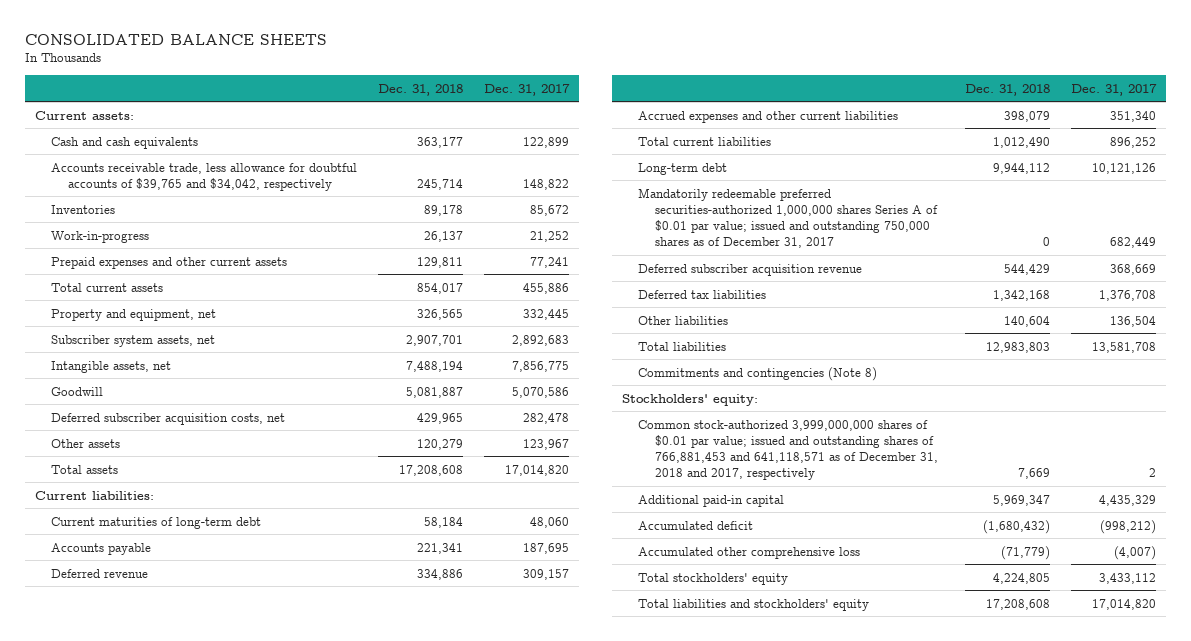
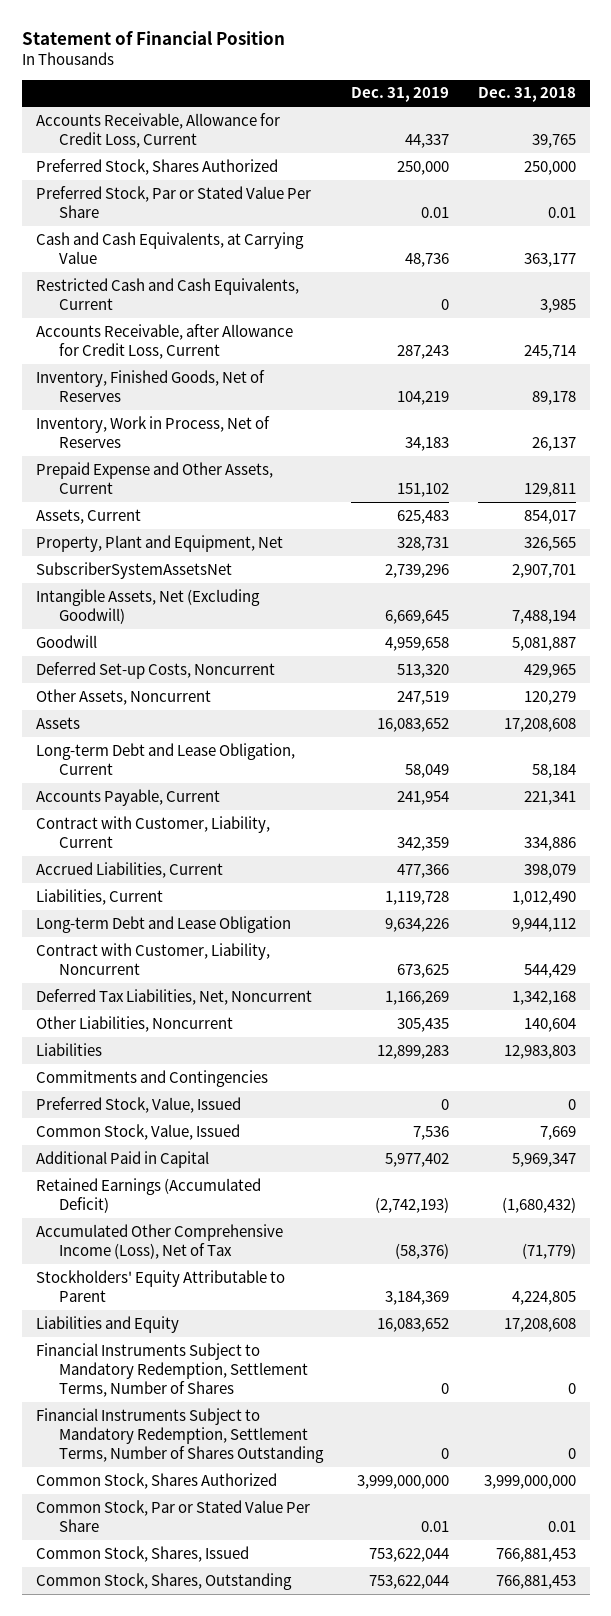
- CONSOLIDATED BALANCE SHEETS
+ Statement of Financial Position
- | Dec. 31, 2018 | Dec. 31, 2017
+ | Dec. 31, 2019 | Dec. 31, 2018
- Current assets:
- Cash and cash equivalents | 363,177 | 122,899
- Accounts receivable trade, less allowance for doubtful accounts of $39,765 and $34,042, respectively | 245,714 | 148,822
- Inventories | 89,178 | 85,672
- Work-in-progress | 26,137 | 21,252
- Prepaid expenses and other current assets | 129,811 | 77,241
- Total current assets | 854,017 | 455,886
- Property and equipment, net | 326,565 | 332,445
- Subscriber system assets, net | 2,907,701 | 2,892,683
- Intangible assets, net | 7,488,194 | 7,856,775
+ Accounts Receivable, Allowance for Credit Loss, Current | 44,337 | 39,765
+ Preferred Stock, Shares Authorized | 250,000 | 250,000
+ Preferred Stock, Par or Stated Value Per Share | 0.01 | 0.01
+ Cash and Cash Equivalents, at Carrying Value | 48,736 | 363,177
+ Restricted Cash and Cash Equivalents, Current | 0 | 3,985
+ Accounts Receivable, after Allowance for Credit Loss, Current | 287,243 | 245,714
+ Inventory, Finished Goods, Net of Reserves | 104,219 | 89,178
+ Inventory, Work in Process, Net of Reserves | 34,183 | 26,137
+ Prepaid Expense and Other Assets, Current | 151,102 | 129,811
+ Assets, Current | 625,483 | 854,017
+ Property, Plant and Equipment, Net | 328,731 | 326,565
+ SubscriberSystemAssetsNet | 2,739,296 | 2,907,701
+ Intangible Assets, Net (Excluding Goodwill) | 6,669,645 | 7,488,194
- Deferred subscriber acquisition costs, net | 429,965 | 282,478
- Other assets | 120,279 | 123,967
- Total assets | 17,208,608 | 17,014,820
- Current liabilities:
- Current maturities of long-term debt | 58,184 | 48,060
- Accounts payable | 221,341 | 187,695
- Deferred revenue | 334,886 | 309,157
- Accrued expenses and other current liabilities | 398,079 | 351,340
- Total current liabilities | 1,012,490 | 896,252
- Long-term debt | 9,944,112 | 10,121,126
- Mandatorily redeemable preferred securities-authorized 1,000,000 shares Series A of $0.01 par value; issued and outstanding 750,000 shares as of December 31, 2017 | 0 | 682,449
- Deferred subscriber acquisition revenue | 544,429 | 368,669
- Deferred tax liabilities | 1,342,168 | 1,376,708
- Other liabilities | 140,604 | 136,504
- Total liabilities | 12,983,803 | 13,581,708
- Commitments and contingencies (Note 8)
- Stockholders' equity:
- Common stock-authorized 3,999,000,000 shares of $0.01 par value; issued and outstanding shares of 766,881,453 and 641,118,571 as of December 31, 2018 and 2017, respectively | 7,669 | 2
- Additional paid-in capital | 5,969,347 | 4,435,329
- Accumulated deficit | (1,680,432) | (998,212)
- Accumulated other comprehensive loss | (71,779) | (4,007)
- Total stockholders' equity | 4,224,805 | 3,433,112
- Total liabilities and stockholders' equity | 17,208,608 | 17,014,820
+ Deferred Set-up Costs, Noncurrent | 513,320 | 429,965
+ Other Assets, Noncurrent | 247,519 | 120,279
+ Assets | 16,083,652 | 17,208,608
+ Long-term Debt and Lease Obligation, Current | 58,049 | 58,184
+ Accounts Payable, Current | 241,954 | 221,341
+ Contract with Customer, Liability, Current | 342,359 | 334,886
+ Accrued Liabilities, Current | 477,366 | 398,079
+ Liabilities, Current | 1,119,728 | 1,012,490
+ Long-term Debt and Lease Obligation | 9,634,226 | 9,944,112
+ Contract with Customer, Liability, Noncurrent | 673,625 | 544,429
+ Deferred Tax Liabilities, Net, Noncurrent | 1,166,269 | 1,342,168
+ Other Liabilities, Noncurrent | 305,435 | 140,604
+ Liabilities | 12,899,283 | 12,983,803
+ Commitments and Contingencies
+ Preferred Stock, Value, Issued | 0 | 0
+ Common Stock, Value, Issued | 7,536 | 7,669
+ Additional Paid in Capital | 5,977,402 | 5,969,347
+ Retained Earnings (Accumulated Deficit) | (2,742,193) | (1,680,432)
+ Accumulated Other Comprehensive Income (Loss), Net of Tax | (58,376) | (71,779)
+ Stockholders' Equity Attributable to Parent | 3,184,369 | 4,224,805
+ Liabilities and Equity | 16,083,652 | 17,208,608
+ Financial Instruments Subject to Mandatory Redemption, Settlement Terms, Number of Shares | 0 | 0
+ Financial Instruments Subject to Mandatory Redemption, Settlement Terms, Number of Shares Outstanding | 0 | 0
+ Common Stock, Shares Authorized | 3,999,000,000 | 3,999,000,000
+ Common Stock, Par or Stated Value Per Share | 0.01 | 0.01
+ Common Stock, Shares, Issued | 753,622,044 | 766,881,453
+ Common Stock, Shares, Outstanding | 753,622,044 | 766,881,453

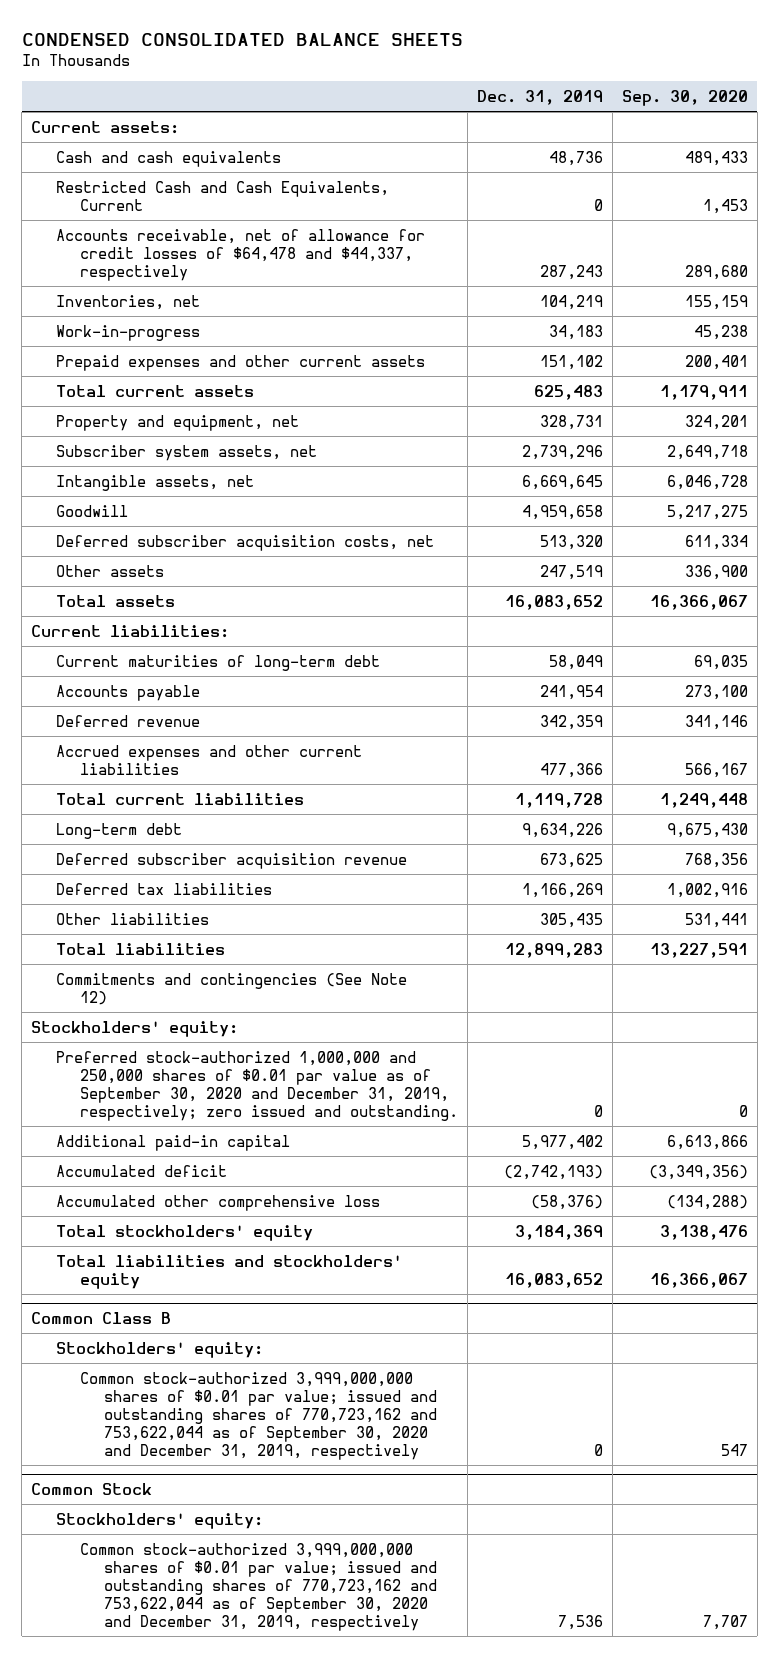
- Statement of Financial Position
+ CONDENSED CONSOLIDATED BALANCE SHEETS
- | Dec. 31, 2019 | Dec. 31, 2018
+ | Dec. 31, 2019 | Sep. 30, 2020
- Accounts Receivable, Allowance for Credit Loss, Current | 44,337 | 39,765
- Preferred Stock, Shares Authorized | 250,000 | 250,000
- Preferred Stock, Par or Stated Value Per Share | 0.01 | 0.01
- Cash and Cash Equivalents, at Carrying Value | 48,736 | 363,177
+ Current assets:
+ Cash and cash equivalents | 48,736 | 489,433
- Accounts Receivable, after Allowance for Credit Loss, Current | 287,243 | 245,714
- Inventory, Finished Goods, Net of Reserves | 104,219 | 89,178
- Inventory, Work in Process, Net of Reserves | 34,183 | 26,137
- Prepaid Expense and Other Assets, Current | 151,102 | 129,811
- Assets, Current | 625,483 | 854,017
- Property, Plant and Equipment, Net | 328,731 | 326,565
- SubscriberSystemAssetsNet | 2,739,296 | 2,907,701
- Intangible Assets, Net (Excluding Goodwill) | 6,669,645 | 7,488,194
+ Accounts receivable, net of allowance for credit losses of $64,478 and $44,337, respectively | 287,243 | 289,680
+ Inventories, net | 104,219 | 155,159
+ Work-in-progress | 34,183 | 45,238
+ Prepaid expenses and other current assets | 151,102 | 200,401
+ Total current assets | 625,483 | 1,179,911
+ Property and equipment, net | 328,731 | 324,201
+ Subscriber system assets, net | 2,739,296 | 2,649,718
+ Intangible assets, net | 6,669,645 | 6,046,728
- Deferred Set-up Costs, Noncurrent | 513,320 | 429,965
- Other Assets, Noncurrent | 247,519 | 120,279
- Assets | 16,083,652 | 17,208,608
- Long-term Debt and Lease Obligation, Current | 58,049 | 58,184
- Accounts Payable, Current | 241,954 | 221,341
- Contract with Customer, Liability, Current | 342,359 | 334,886
- Accrued Liabilities, Current | 477,366 | 398,079
- Liabilities, Current | 1,119,728 | 1,012,490
- Long-term Debt and Lease Obligation | 9,634,226 | 9,944,112
- Contract with Customer, Liability, Noncurrent | 673,625 | 544,429
- Deferred Tax Liabilities, Net, Noncurrent | 1,166,269 | 1,342,168
- Other Liabilities, Noncurrent | 305,435 | 140,604
- Liabilities | 12,899,283 | 12,983,803
- Commitments and Contingencies
- Preferred Stock, Value, Issued | 0 | 0
- Common Stock, Value, Issued | 7,536 | 7,669
- Additional Paid in Capital | 5,977,402 | 5,969,347
- Retained Earnings (Accumulated Deficit) | (2,742,193) | (1,680,432)
- Accumulated Other Comprehensive Income (Loss), Net of Tax | (58,376) | (71,779)
- Stockholders' Equity Attributable to Parent | 3,184,369 | 4,224,805
- Liabilities and Equity | 16,083,652 | 17,208,608
- Financial Instruments Subject to Mandatory Redemption, Settlement Terms, Number of Shares | 0 | 0
- Financial Instruments Subject to Mandatory Redemption, Settlement Terms, Number of Shares Outstanding | 0 | 0
- Common Stock, Shares Authorized | 3,999,000,000 | 3,999,000,000
- Common Stock, Par or Stated Value Per Share | 0.01 | 0.01
- Common Stock, Shares, Issued | 753,622,044 | 766,881,453
- Common Stock, Shares, Outstanding | 753,622,044 | 766,881,453
+ Deferred subscriber acquisition costs, net | 513,320 | 611,334
+ Other assets | 247,519 | 336,900
+ Total assets | 16,083,652 | 16,366,067
+ Current liabilities:
+ Current maturities of long-term debt | 58,049 | 69,035
+ Accounts payable | 241,954 | 273,100
+ Deferred revenue | 342,359 | 341,146
+ Accrued expenses and other current liabilities | 477,366 | 566,167
+ Total current liabilities | 1,119,728 | 1,249,448
+ Long-term debt | 9,634,226 | 9,675,430
+ Deferred subscriber acquisition revenue | 673,625 | 768,356
+ Deferred tax liabilities | 1,166,269 | 1,002,916
+ Other liabilities | 305,435 | 531,441
+ Total liabilities | 12,899,283 | 13,227,591
+ Commitments and contingencies (See Note 12)
+ Stockholders' equity:
+ Preferred stock-authorized 1,000,000 and 250,000 shares of $0.01 par value as of September 30, 2020 and December 31, 2019, respectively; zero issued and outstanding. | 0 | 0
+ Additional paid-in capital | 5,977,402 | 6,613,866
+ Accumulated deficit | (2,742,193) | (3,349,356)
+ Accumulated other comprehensive loss | (58,376) | (134,288)
+ Total stockholders' equity | 3,184,369 | 3,138,476
+ Total liabilities and stockholders' equity | 16,083,652 | 16,366,067
+ Common Class B
+ Stockholders' equity:
+ Common stock-authorized 3,999,000,000 shares of $0.01 par value; issued and outstanding shares of 770,723,162 and 753,622,044 as of September 30, 2020 and December 31, 2019, respectively | 0 | 547
+ Common Stock
+ Stockholders' equity:
+ Common stock-authorized 3,999,000,000 shares of $0.01 par value; issued and outstanding shares of 770,723,162 and 753,622,044 as of September 30, 2020 and December 31, 2019, respectively | 7,536 | 7,707

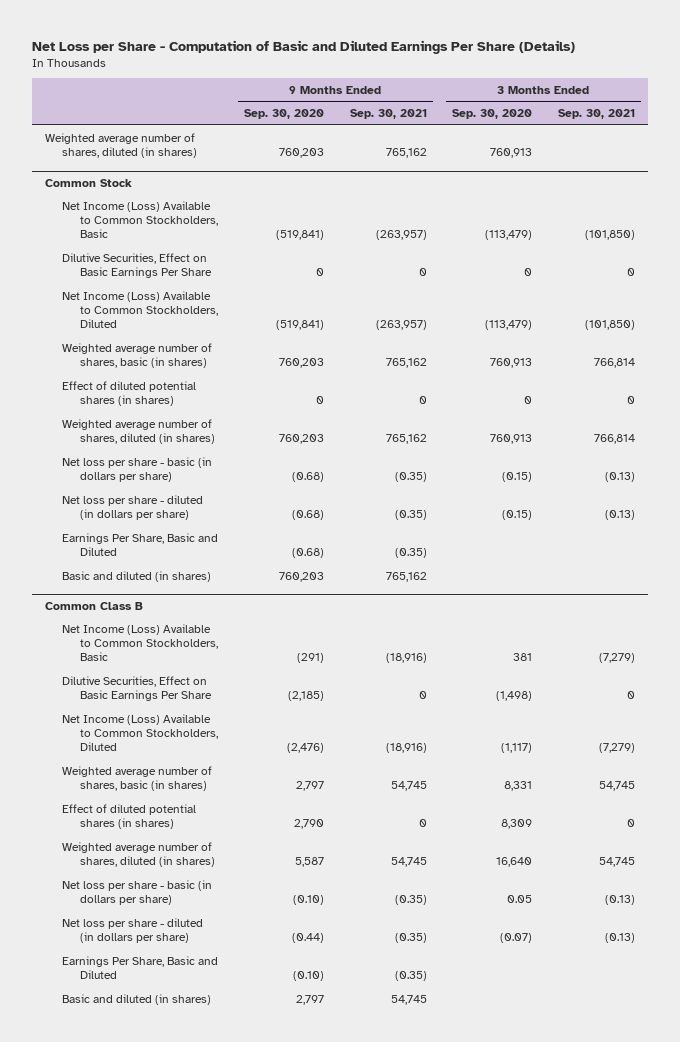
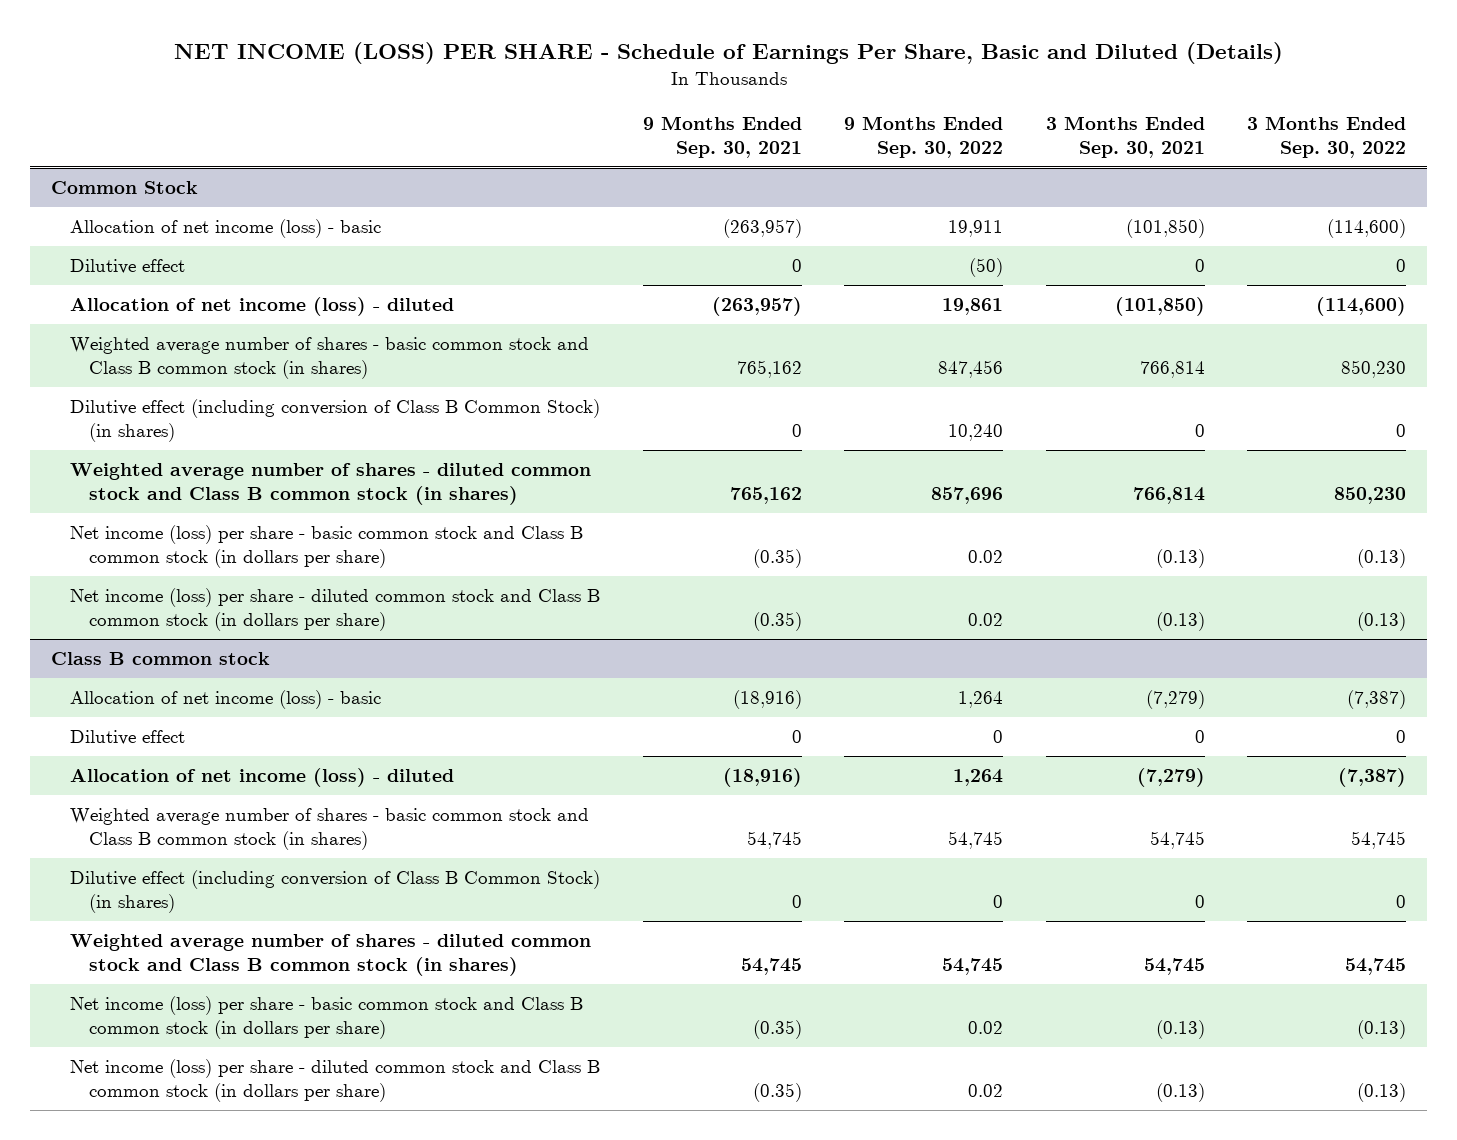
- Net Loss per Share - Computation of Basic and Diluted Earnings Per Share (Details)
+ NET INCOME (LOSS) PER SHARE - Schedule of Earnings Per Share, Basic and Diluted (Details)
- | 9 Months Ended Sep. 30, 2020 | 9 Months Ended Sep. 30, 2021 | 3 Months Ended Sep. 30, 2020 | 3 Months Ended Sep. 30, 2021
+ | 9 Months Ended Sep. 30, 2021 | 9 Months Ended Sep. 30, 2022 | 3 Months Ended Sep. 30, 2021 | 3 Months Ended Sep. 30, 2022
- Weighted average number of shares, diluted (in shares) | 760,203 | 765,162 | 760,913 |
@ Common Stock
- Net Income (Loss) Available to Common Stockholders, Basic | (519,841) | (263,957) | (113,479) | (101,850)
- Dilutive Securities, Effect on Basic Earnings Per Share | 0 | 0 | 0 | 0
- Net Income (Loss) Available to Common Stockholders, Diluted | (519,841) | (263,957) | (113,479) | (101,850)
- Weighted average number of shares, basic (in shares) | 760,203 | 765,162 | 760,913 | 766,814
- Effect of diluted potential shares (in shares) | 0 | 0 | 0 | 0
- Weighted average number of shares, diluted (in shares) | 760,203 | 765,162 | 760,913 | 766,814
- Net loss per share - basic (in dollars per share) | (0.68) | (0.35) | (0.15) | (0.13)
- Net loss per share - diluted (in dollars per share) | (0.68) | (0.35) | (0.15) | (0.13)
- Earnings Per Share, Basic and Diluted | (0.68) | (0.35) | |
- Basic and diluted (in shares) | 760,203 | 765,162 | |
- Common Class B
- Net Income (Loss) Available to Common Stockholders, Basic | (291) | (18,916) | 381 | (7,279)
- Dilutive Securities, Effect on Basic Earnings Per Share | (2,185) | 0 | (1,498) | 0
- Net Income (Loss) Available to Common Stockholders, Diluted | (2,476) | (18,916) | (1,117) | (7,279)
- Weighted average number of shares, basic (in shares) | 2,797 | 54,745 | 8,331 | 54,745
- Effect of diluted potential shares (in shares) | 2,790 | 0 | 8,309 | 0
- Weighted average number of shares, diluted (in shares) | 5,587 | 54,745 | 16,640 | 54,745
- Net loss per share - basic (in dollars per share) | (0.10) | (0.35) | 0.05 | (0.13)
- Net loss per share - diluted (in dollars per share) | (0.44) | (0.35) | (0.07) | (0.13)
- Earnings Per Share, Basic and Diluted | (0.10) | (0.35) | |
- Basic and diluted (in shares) | 2,797 | 54,745 | |
@ Common Stock
+ Allocation of net income (loss) - basic | (263,957) | 19,911 | (101,850) | (114,600)
+ Dilutive effect | 0 | (50) | 0 | 0
+ Allocation of net income (loss) - diluted | (263,957) | 19,861 | (101,850) | (114,600)
+ Weighted average number of shares - basic common stock and Class B common stock (in shares) | 765,162 | 847,456 | 766,814 | 850,230
+ Dilutive effect (including conversion of Class B Common Stock) (in shares) | 0 | 10,240 | 0 | 0
+ Weighted average number of shares - diluted common stock and Class B common stock (in shares) | 765,162 | 857,696 | 766,814 | 850,230
+ Net income (loss) per share - basic common stock and Class B common stock (in dollars per share) | (0.35) | 0.02 | (0.13) | (0.13)
+ Net income (loss) per share - diluted common stock and Class B common stock (in dollars per share) | (0.35) | 0.02 | (0.13) | (0.13)
+ Class B common stock
+ Allocation of net income (loss) - basic | (18,916) | 1,264 | (7,279) | (7,387)
+ Dilutive effect | 0 | 0 | 0 | 0
+ Allocation of net income (loss) - diluted | (18,916) | 1,264 | (7,279) | (7,387)
+ Weighted average number of shares - basic common stock and Class B common stock (in shares) | 54,745 | 54,745 | 54,745 | 54,745
+ Dilutive effect (including conversion of Class B Common Stock) (in shares) | 0 | 0 | 0 | 0
+ Weighted average number of shares - diluted common stock and Class B common stock (in shares) | 54,745 | 54,745 | 54,745 | 54,745
+ Net income (loss) per share - basic common stock and Class B common stock (in dollars per share) | (0.35) | 0.02 | (0.13) | (0.13)
+ Net income (loss) per share - diluted common stock and Class B common stock (in dollars per share) | (0.35) | 0.02 | (0.13) | (0.13)

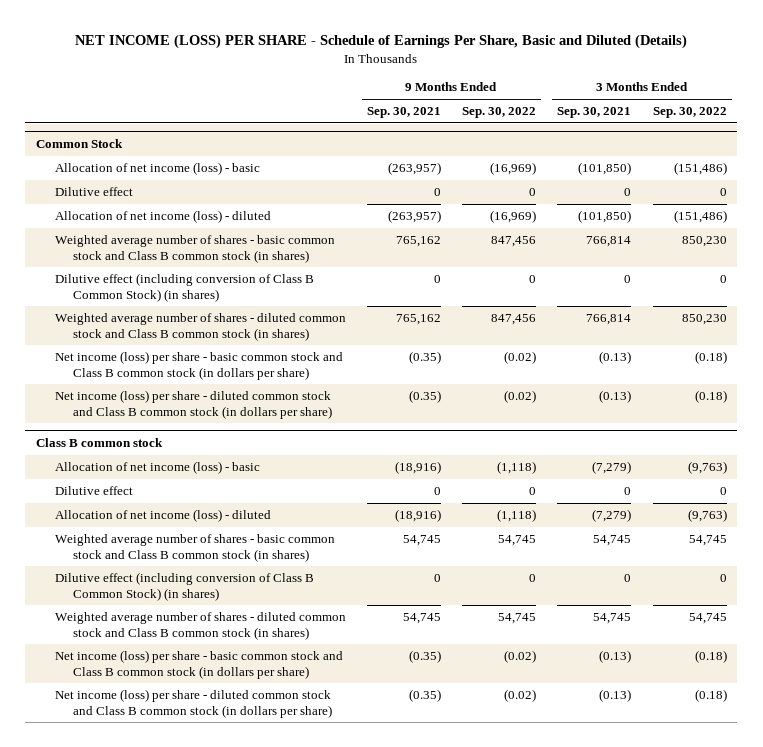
@ Common Stock
- Allocation of net income (loss) - basic | (263,957) | 19,911 | (101,850) | (114,600)
- Dilutive effect | 0 | (50) | 0 | 0
- Allocation of net income (loss) - diluted | (263,957) | 19,861 | (101,850) | (114,600)
+ Allocation of net income (loss) - basic | (263,957) | (16,969) | (101,850) | (151,486)
+ Dilutive effect | 0 | 0 | 0 | 0
+ Allocation of net income (loss) - diluted | (263,957) | (16,969) | (101,850) | (151,486)
- Dilutive effect (including conversion of Class B Common Stock) (in shares) | 0 | 10,240 | 0 | 0
- Weighted average number of shares - diluted common stock and Class B common stock (in shares) | 765,162 | 857,696 | 766,814 | 850,230
- Net income (loss) per share - basic common stock and Class B common stock (in dollars per share) | (0.35) | 0.02 | (0.13) | (0.13)
- Net income (loss) per share - diluted common stock and Class B common stock (in dollars per share) | (0.35) | 0.02 | (0.13) | (0.13)
+ Dilutive effect (including conversion of Class B Common Stock) (in shares) | 0 | 0 | 0 | 0
+ Weighted average number of shares - diluted common stock and Class B common stock (in shares) | 765,162 | 847,456 | 766,814 | 850,230
+ Net income (loss) per share - basic common stock and Class B common stock (in dollars per share) | (0.35) | (0.02) | (0.13) | (0.18)
+ Net income (loss) per share - diluted common stock and Class B common stock (in dollars per share) | (0.35) | (0.02) | (0.13) | (0.18)
@ Class B common stock
- Allocation of net income (loss) - basic | (18,916) | 1,264 | (7,279) | (7,387)
+ Allocation of net income (loss) - basic | (18,916) | (1,118) | (7,279) | (9,763)
- Allocation of net income (loss) - diluted | (18,916) | 1,264 | (7,279) | (7,387)
+ Allocation of net income (loss) - diluted | (18,916) | (1,118) | (7,279) | (9,763)
- Net income (loss) per share - basic common stock and Class B common stock (in dollars per share) | (0.35) | 0.02 | (0.13) | (0.13)
- Net income (loss) per share - diluted common stock and Class B common stock (in dollars per share) | (0.35) | 0.02 | (0.13) | (0.13)
+ Net income (loss) per share - basic common stock and Class B common stock (in dollars per share) | (0.35) | (0.02) | (0.13) | (0.18)
+ Net income (loss) per share - diluted common stock and Class B common stock (in dollars per share) | (0.35) | (0.02) | (0.13) | (0.18)

